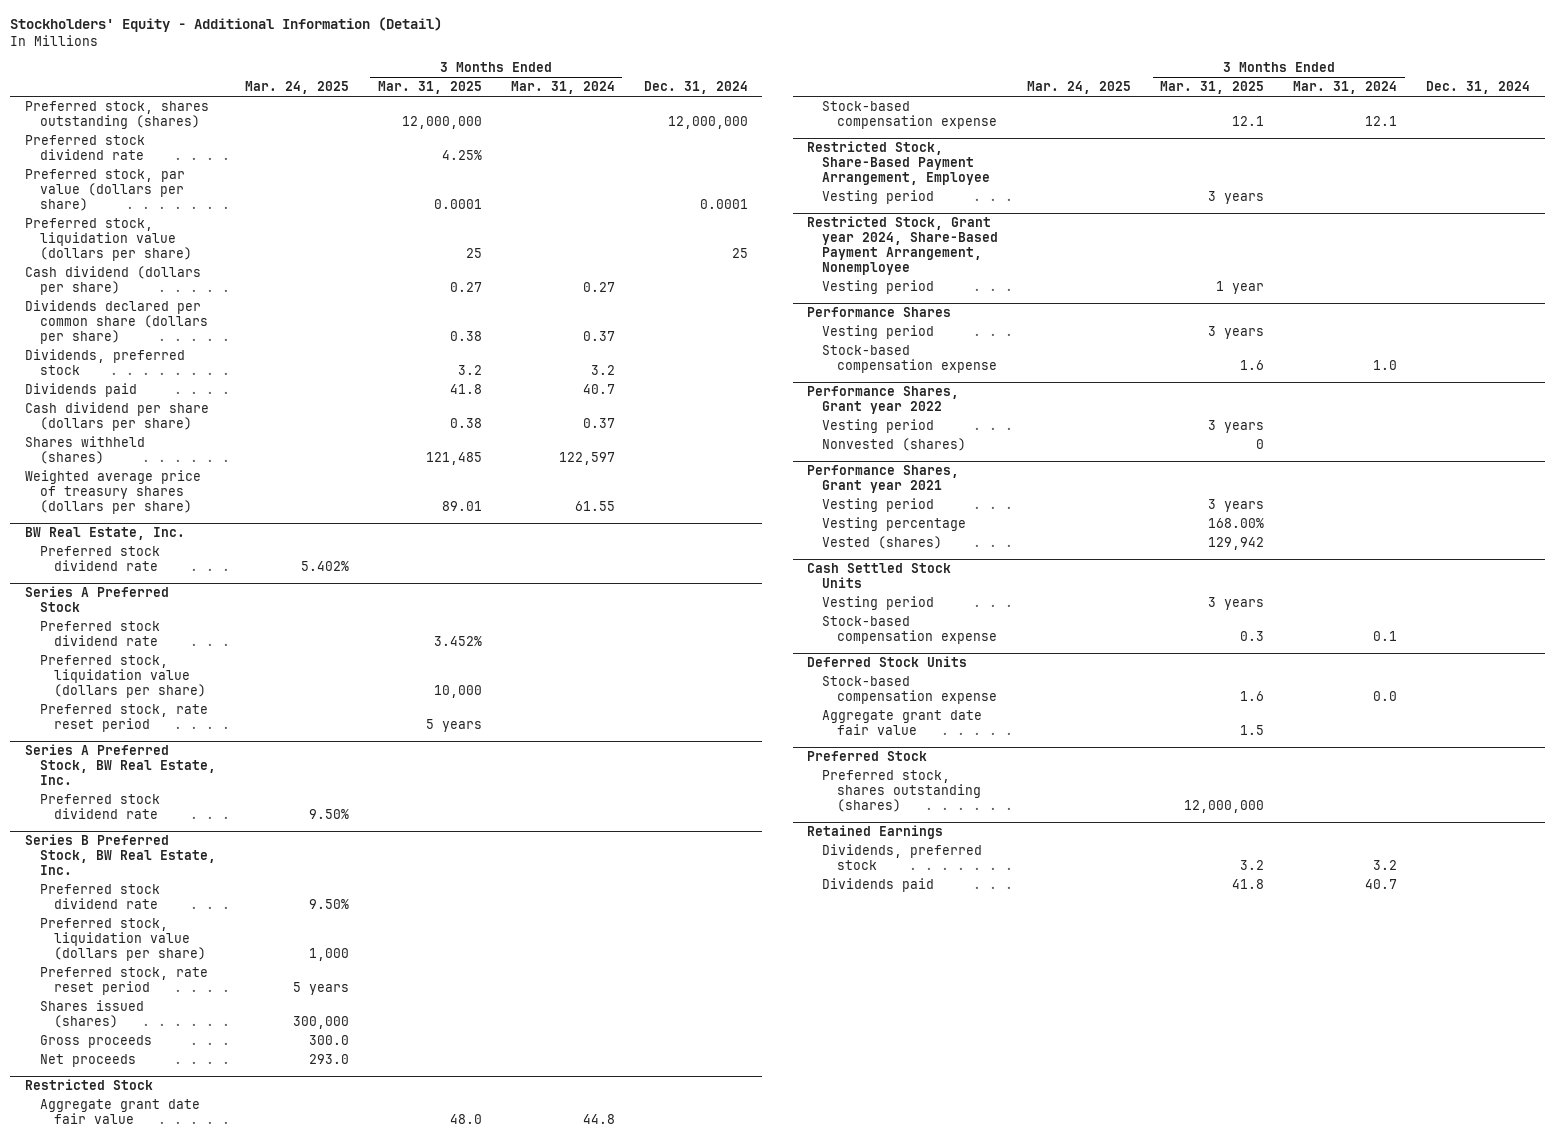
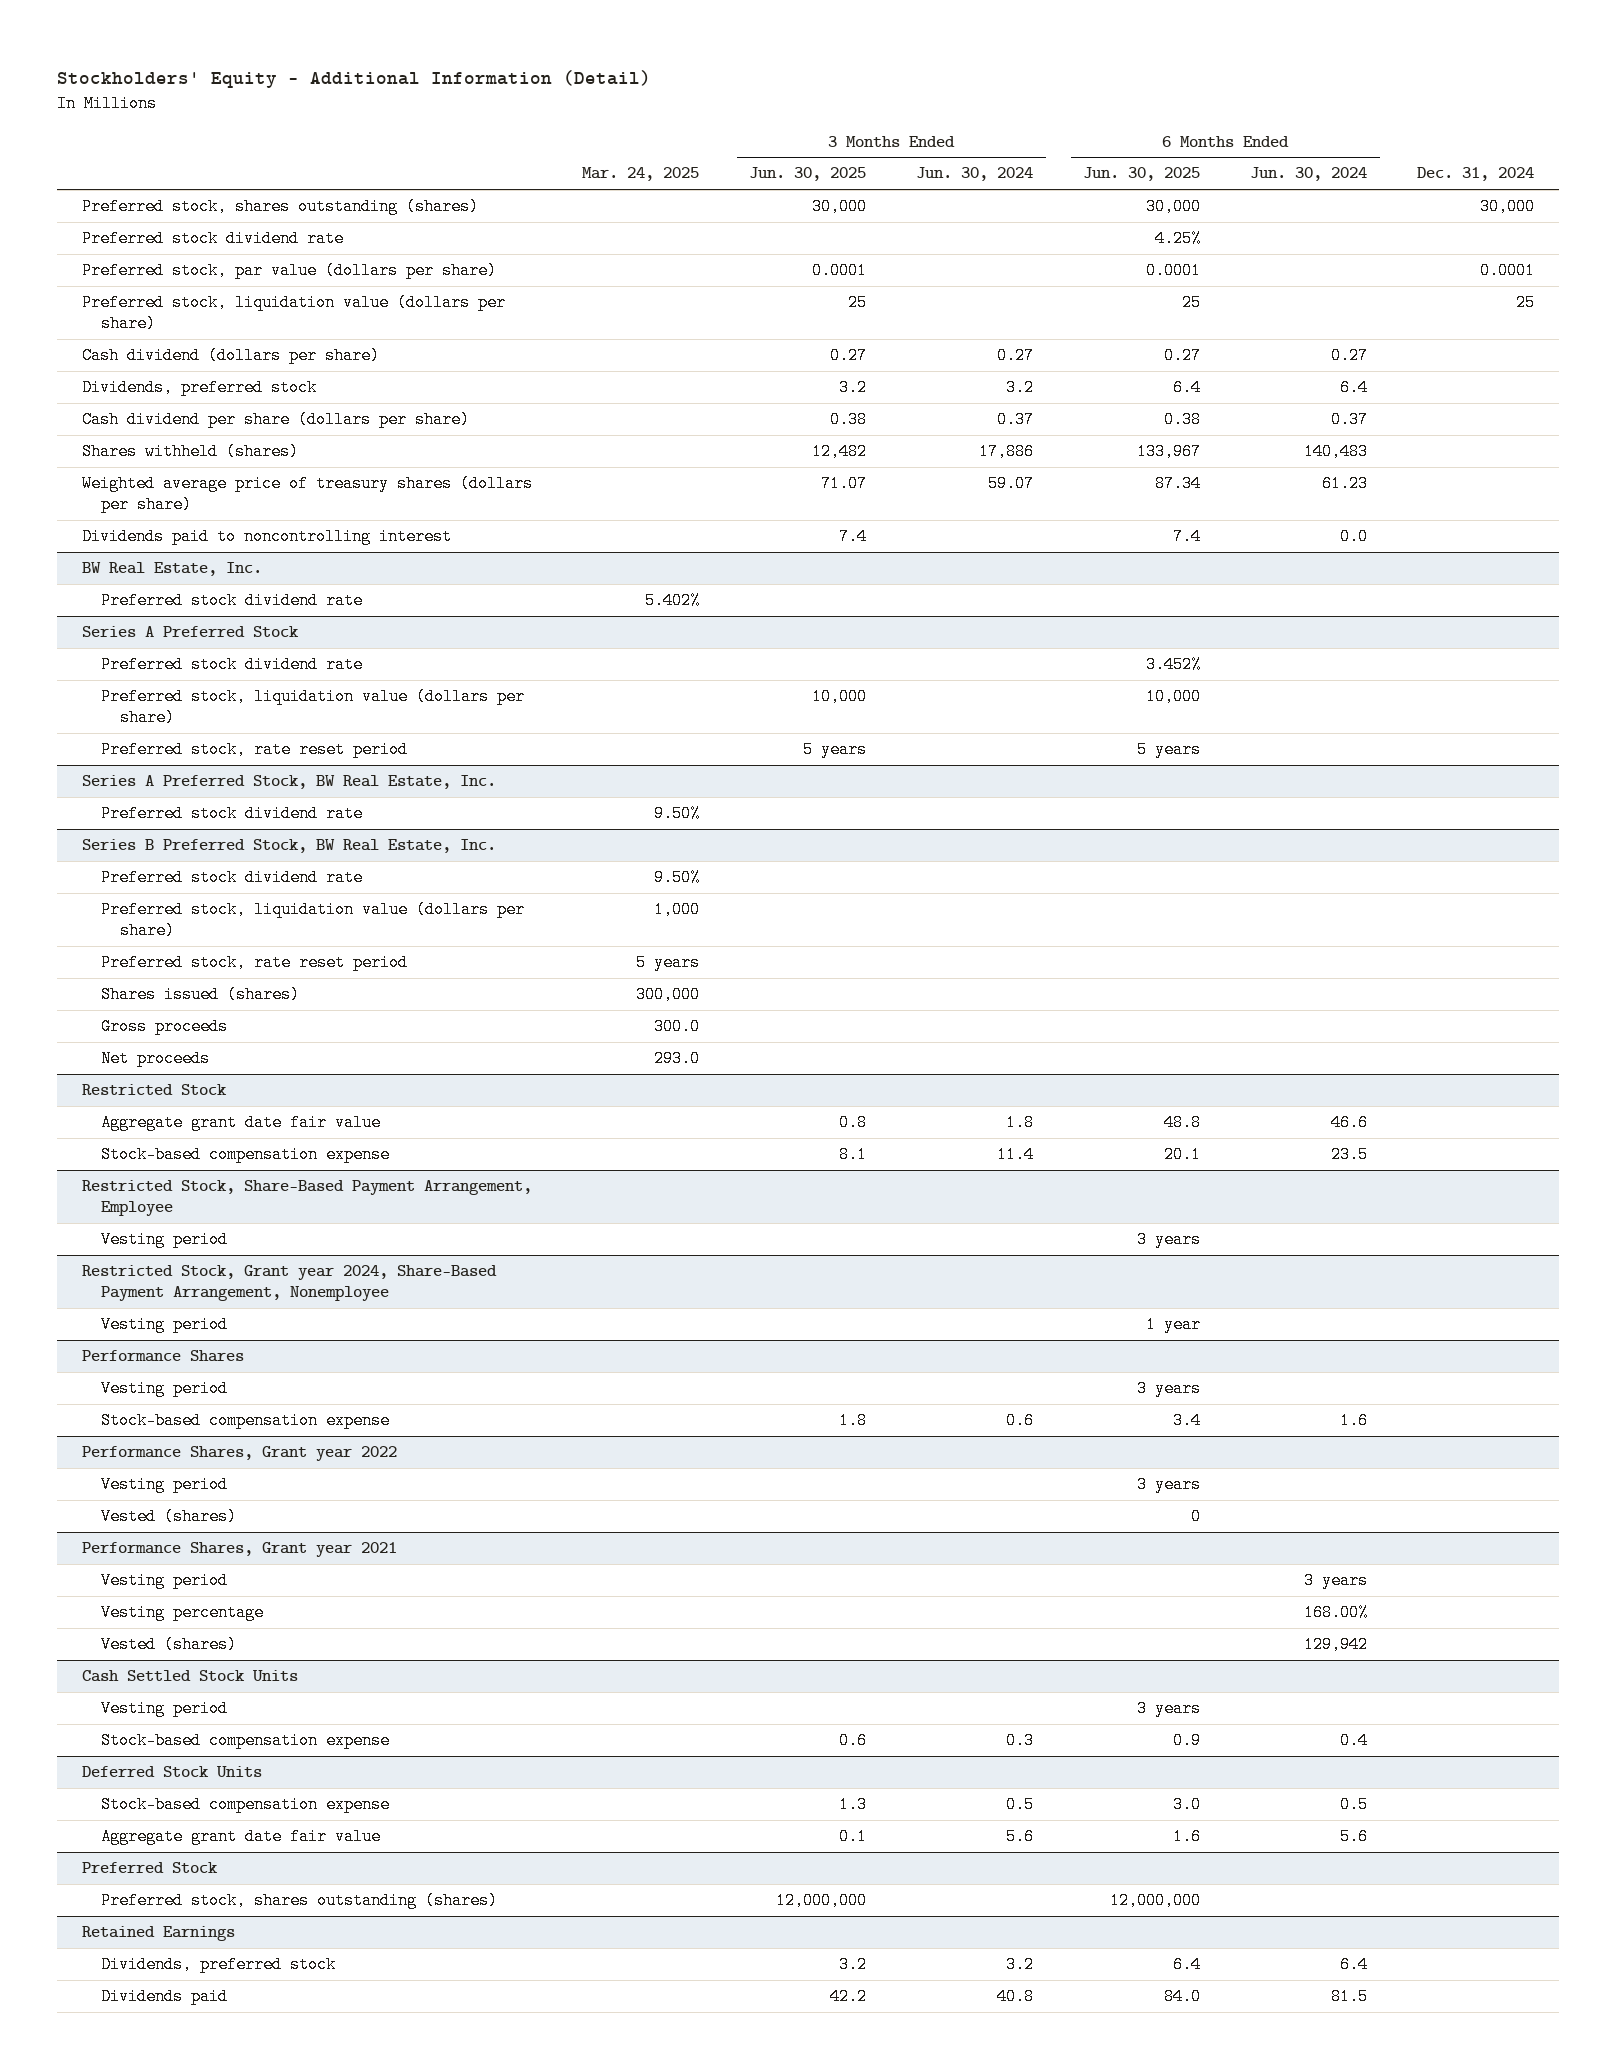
- | Mar. 24, 2025 | 3 Months Ended Mar. 31, 2025 | 3 Months Ended Mar. 31, 2024 | Dec. 31, 2024
+ | Mar. 24, 2025 | 3 Months Ended Jun. 30, 2025 | 3 Months Ended Jun. 30, 2024 | 6 Months Ended Jun. 30, 2025 | 6 Months Ended Jun. 30, 2024 | Dec. 31, 2024
- Preferred stock, shares outstanding (shares) | | 12,000,000 | | 12,000,000
+ Preferred stock, shares outstanding (shares) | | 30,000 | | 30,000 | | 30,000
- Dividends declared per common share (dollars per share) | | 0.38 | 0.37 |
- Dividends paid | | 41.8 | 40.7 |
+ Dividends paid to noncontrolling interest | | 7.4 | | 7.4 | 0.0 |
@ Performance Shares, Grant year 2022
- Nonvested (shares) | | 0 | |
+ Vested (shares) | | | | 0 | |

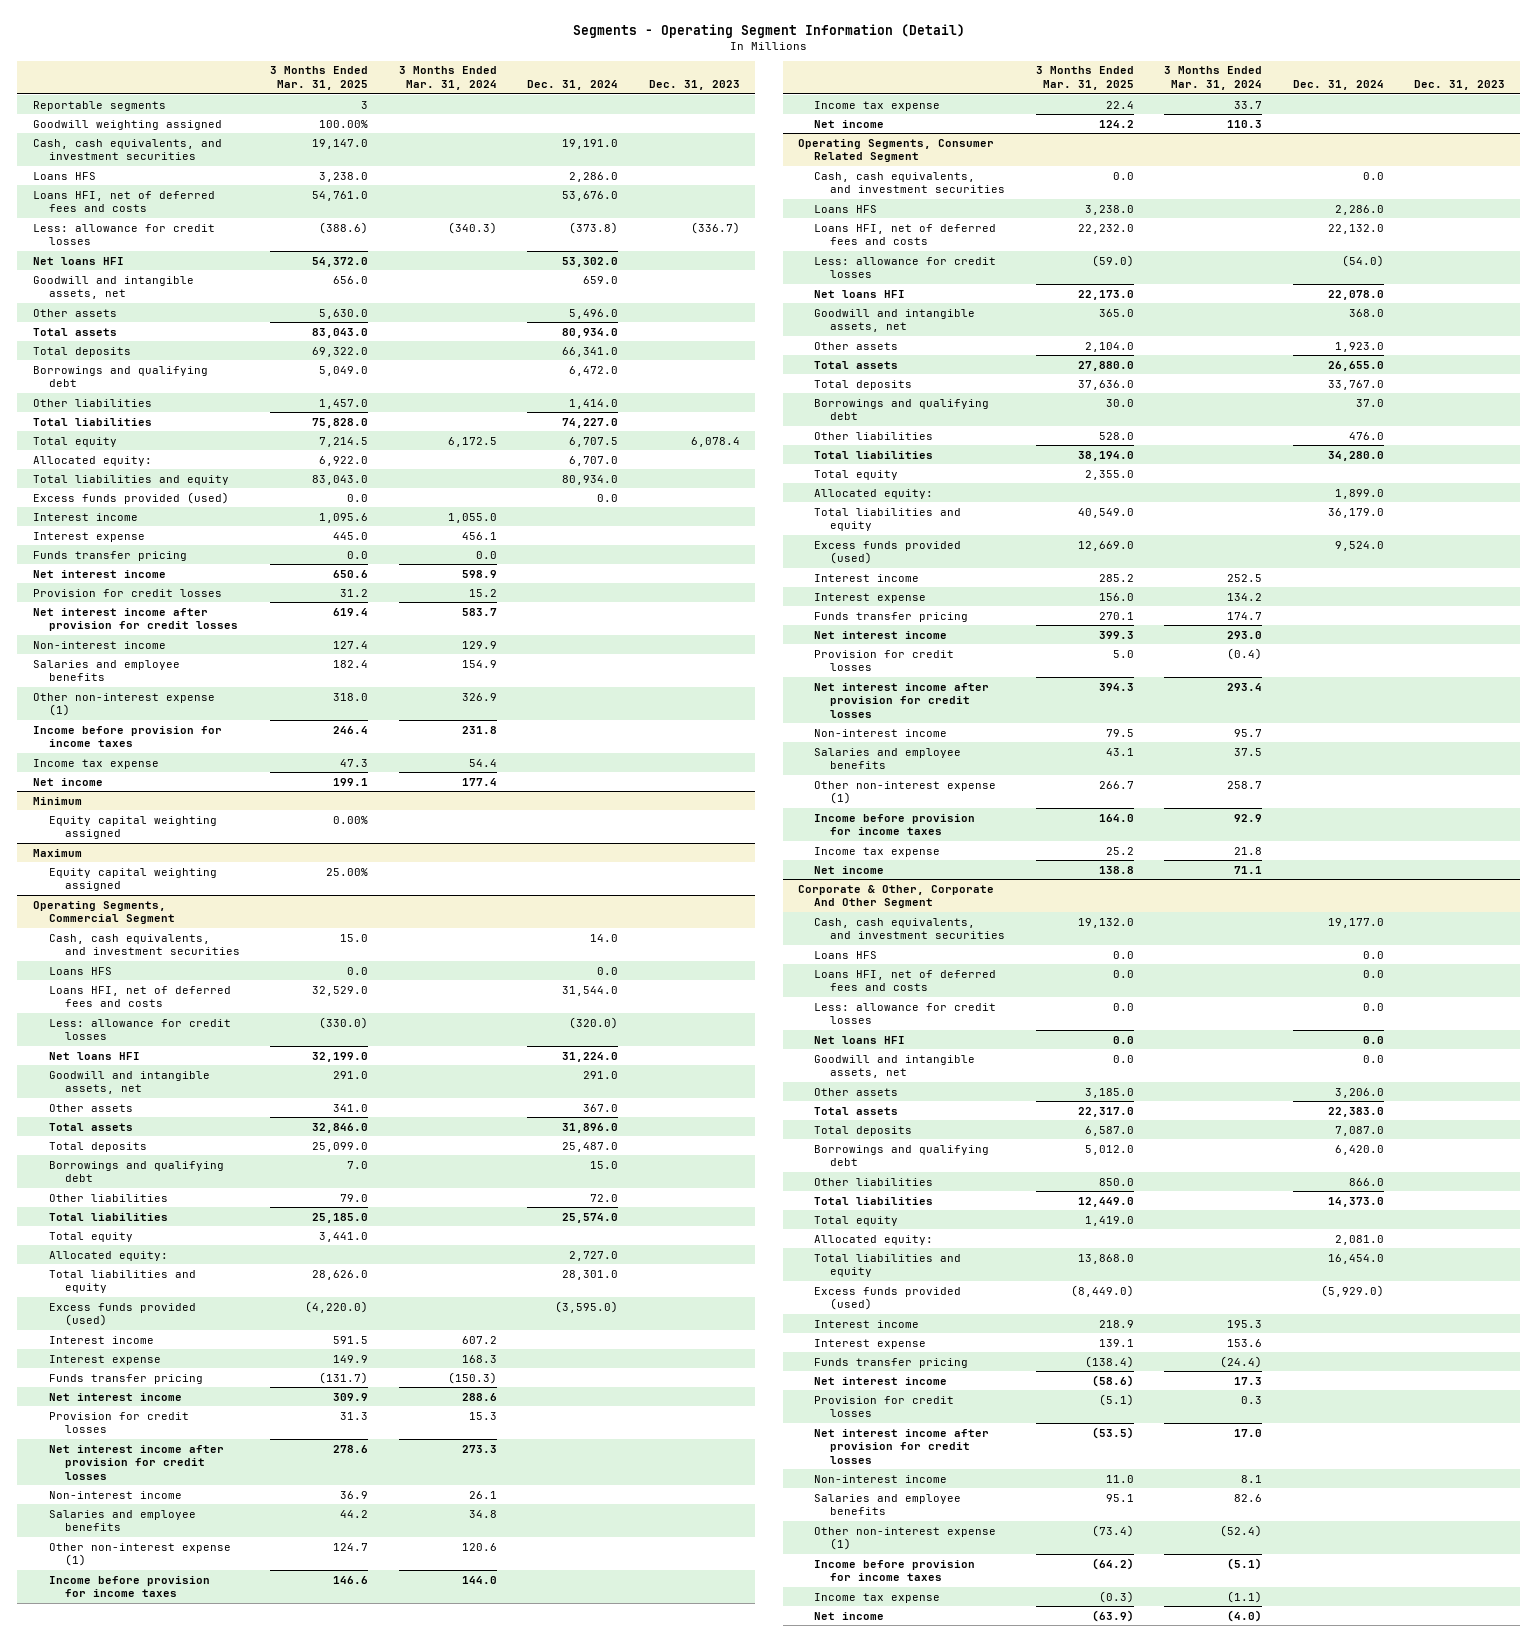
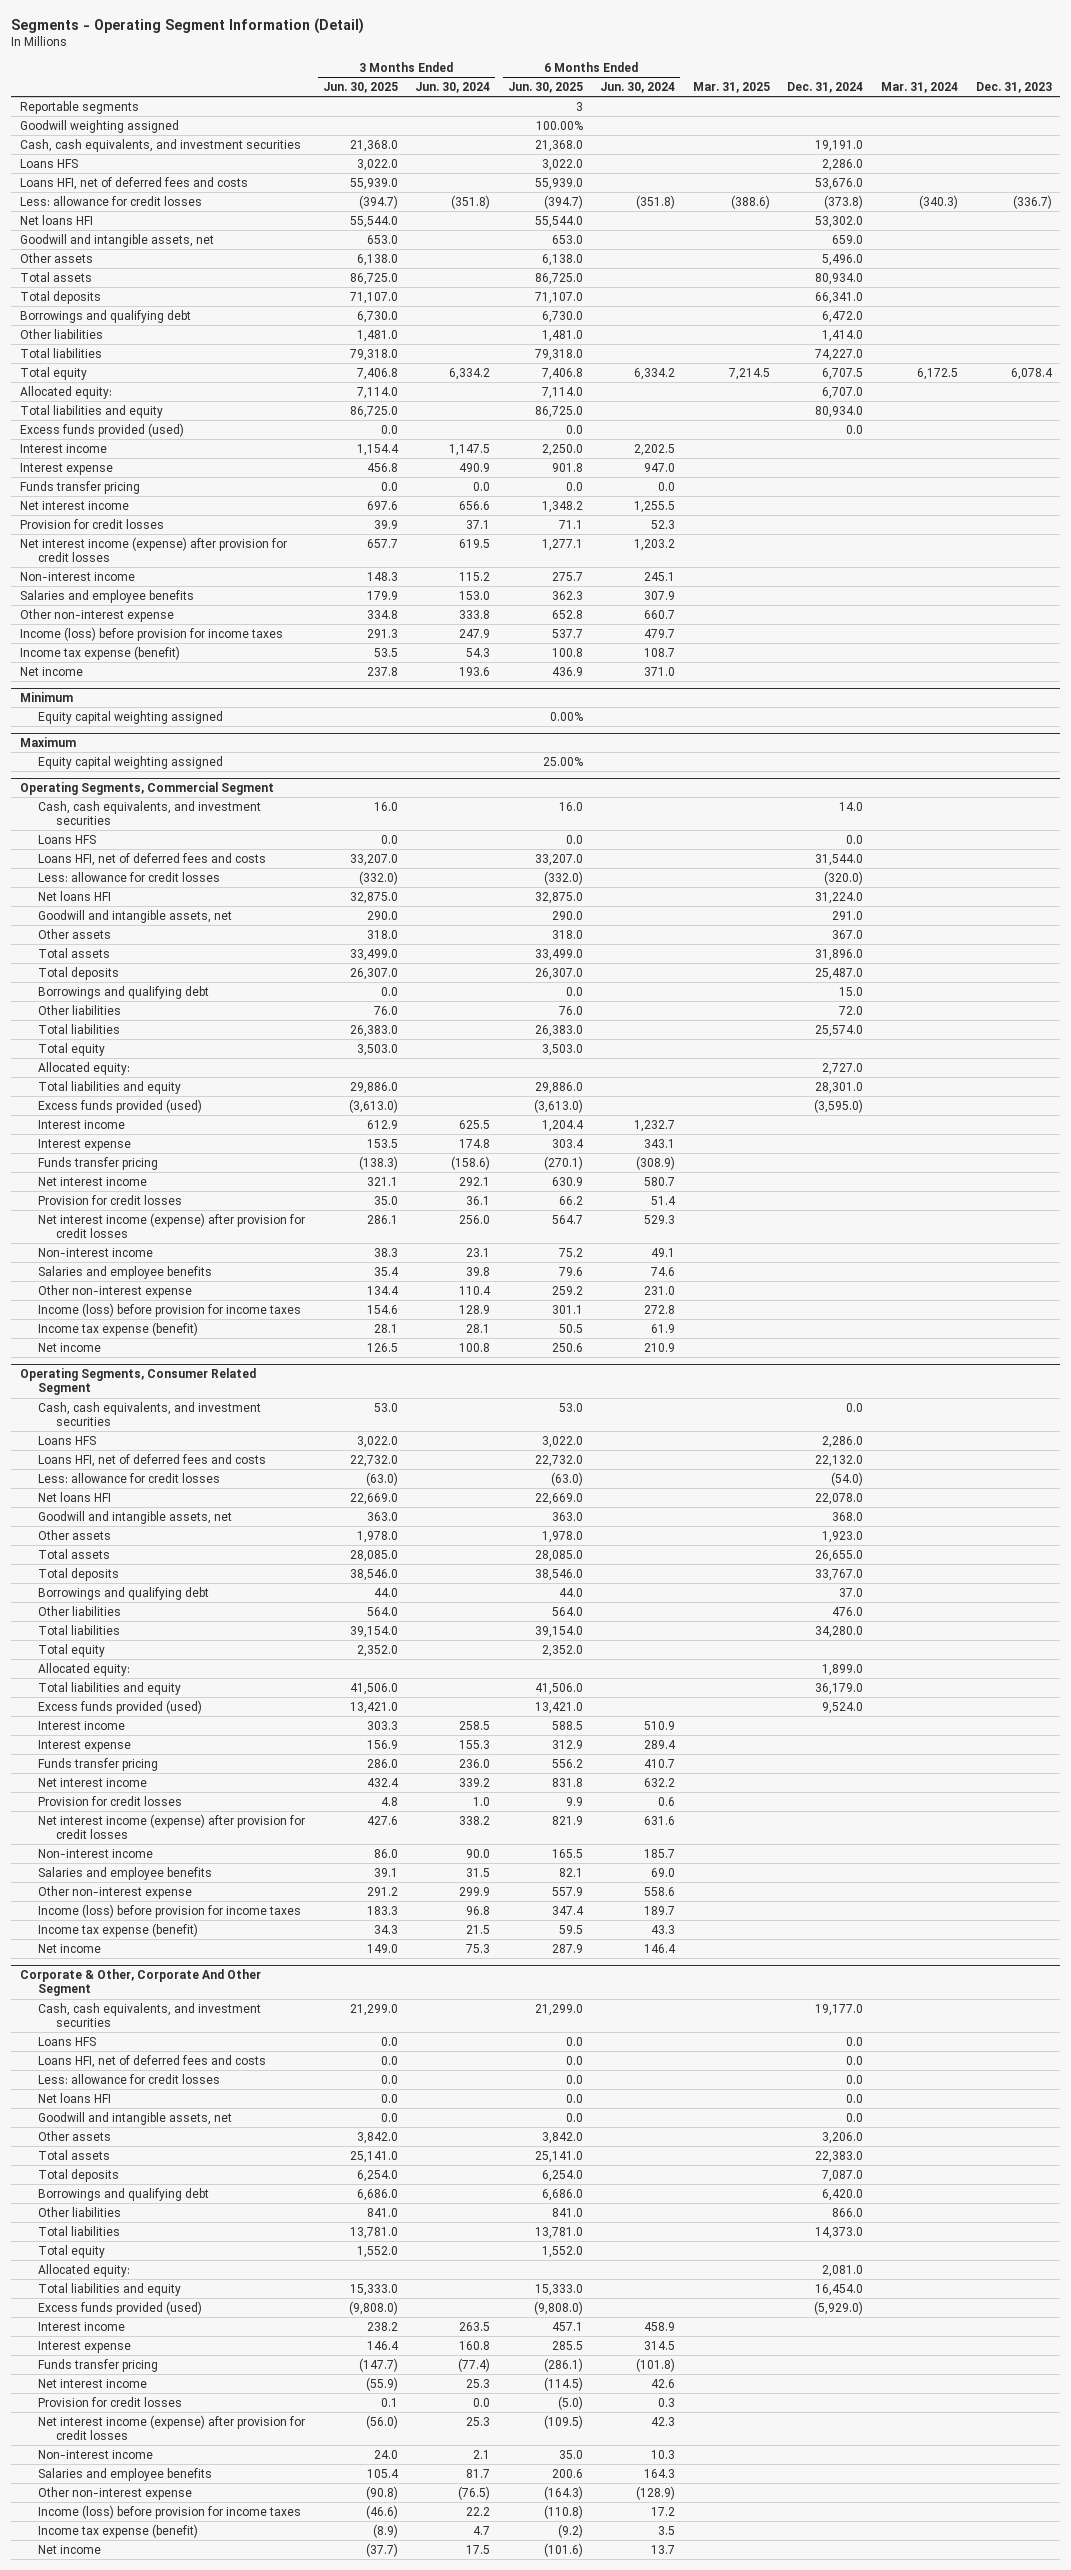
- | 3 Months Ended Mar. 31, 2025 | 3 Months Ended Mar. 31, 2024 | Dec. 31, 2024 | Dec. 31, 2023
+ | 3 Months Ended Jun. 30, 2025 | 3 Months Ended Jun. 30, 2024 | 6 Months Ended Jun. 30, 2025 | 6 Months Ended Jun. 30, 2024 | Mar. 31, 2025 | Dec. 31, 2024 | Mar. 31, 2024 | Dec. 31, 2023
- Net interest income after provision for credit losses | 619.4 | 583.7 | |
+ Net interest income (expense) after provision for credit losses | 657.7 | 619.5 | 1,277.1 | 1,203.2 | | | |
- Other non-interest expense (1) | 318.0 | 326.9 | |
- Income before provision for income taxes | 246.4 | 231.8 | |
- Income tax expense | 47.3 | 54.4 | |
+ Other non-interest expense | 334.8 | 333.8 | 652.8 | 660.7 | | | |
+ Income (loss) before provision for income taxes | 291.3 | 247.9 | 537.7 | 479.7 | | | |
+ Income tax expense (benefit) | 53.5 | 54.3 | 100.8 | 108.7 | | | |
@ Operating Segments, Commercial Segment
- Net interest income after provision for credit losses | 278.6 | 273.3 | |
+ Net interest income (expense) after provision for credit losses | 286.1 | 256.0 | 564.7 | 529.3 | | | |
- Other non-interest expense (1) | 124.7 | 120.6 | |
- Income before provision for income taxes | 146.6 | 144.0 | |
- Income tax expense | 22.4 | 33.7 | |
+ Other non-interest expense | 134.4 | 110.4 | 259.2 | 231.0 | | | |
+ Income (loss) before provision for income taxes | 154.6 | 128.9 | 301.1 | 272.8 | | | |
+ Income tax expense (benefit) | 28.1 | 28.1 | 50.5 | 61.9 | | | |
@ Operating Segments, Consumer Related Segment
- Net interest income after provision for credit losses | 394.3 | 293.4 | |
+ Net interest income (expense) after provision for credit losses | 427.6 | 338.2 | 821.9 | 631.6 | | | |
- Other non-interest expense (1) | 266.7 | 258.7 | |
- Income before provision for income taxes | 164.0 | 92.9 | |
- Income tax expense | 25.2 | 21.8 | |
+ Other non-interest expense | 291.2 | 299.9 | 557.9 | 558.6 | | | |
+ Income (loss) before provision for income taxes | 183.3 | 96.8 | 347.4 | 189.7 | | | |
+ Income tax expense (benefit) | 34.3 | 21.5 | 59.5 | 43.3 | | | |
@ Corporate & Other, Corporate And Other Segment
- Net interest income after provision for credit losses | (53.5) | 17.0 | |
+ Net interest income (expense) after provision for credit losses | (56.0) | 25.3 | (109.5) | 42.3 | | | |
- Other non-interest expense (1) | (73.4) | (52.4) | |
- Income before provision for income taxes | (64.2) | (5.1) | |
- Income tax expense | (0.3) | (1.1) | |
+ Other non-interest expense | (90.8) | (76.5) | (164.3) | (128.9) | | | |
+ Income (loss) before provision for income taxes | (46.6) | 22.2 | (110.8) | 17.2 | | | |
+ Income tax expense (benefit) | (8.9) | 4.7 | (9.2) | 3.5 | | | |

